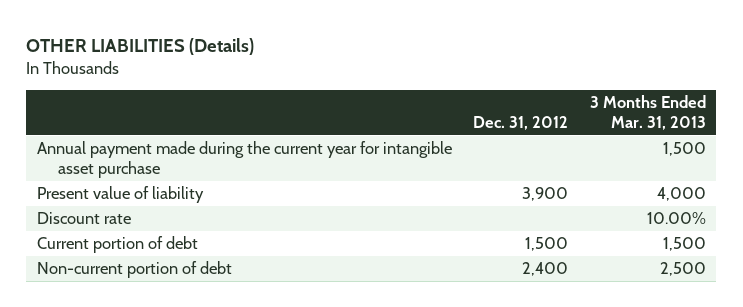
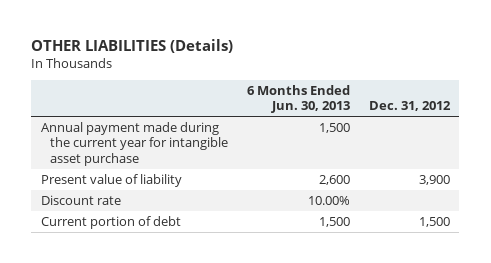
- | Dec. 31, 2012 | 3 Months Ended Mar. 31, 2013
+ | 6 Months Ended Jun. 30, 2013 | Dec. 31, 2012
- Non-current portion of debt | 2,400 | 2,500

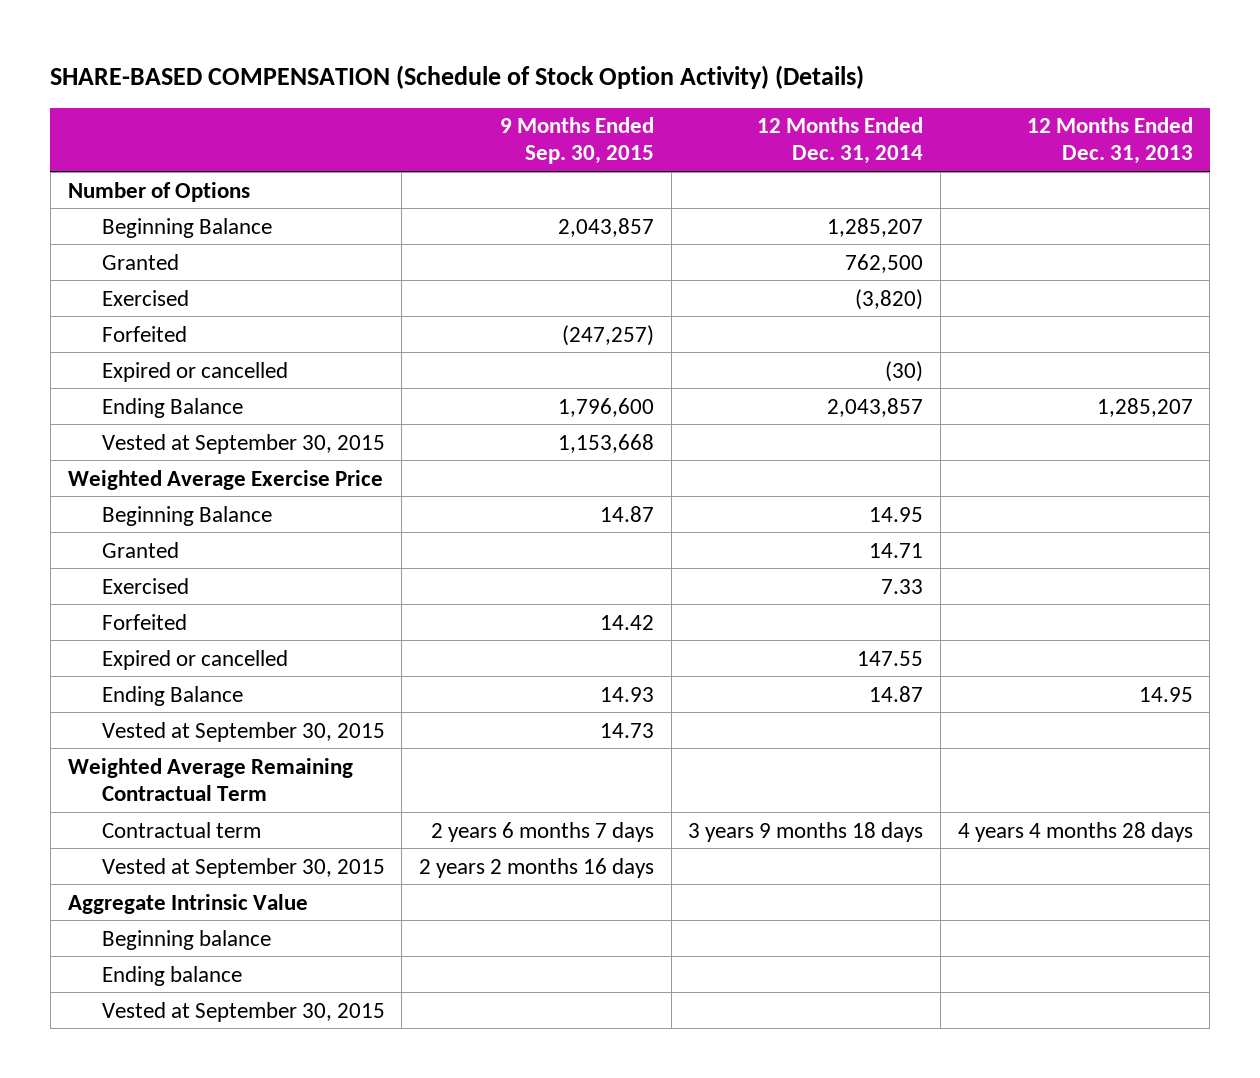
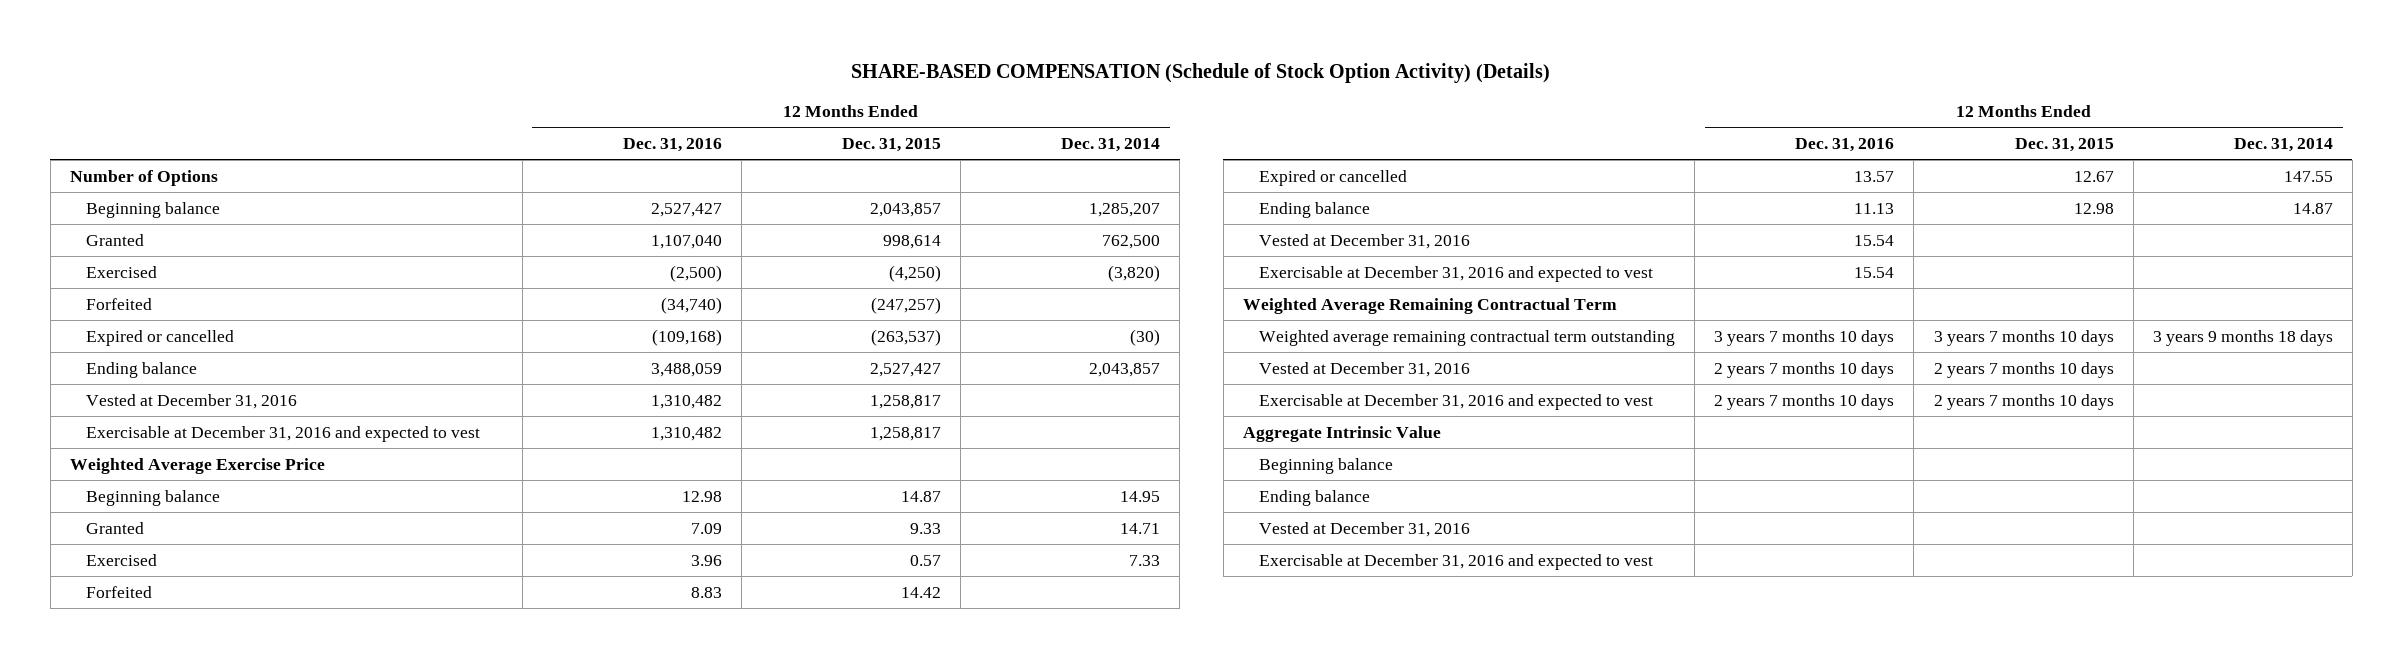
- | 9 Months Ended Sep. 30, 2015 | 12 Months Ended Dec. 31, 2014 | 12 Months Ended Dec. 31, 2013
+ | 12 Months Ended Dec. 31, 2016 | 12 Months Ended Dec. 31, 2015 | 12 Months Ended Dec. 31, 2014
- Beginning Balance | 2,043,857 | 1,285,207 |
+ Beginning balance | 2,527,427 | 2,043,857 | 1,285,207
- Ending Balance | 1,796,600 | 2,043,857 | 1,285,207
- Vested at September 30, 2015 | 1,153,668 | |
+ Ending balance | 3,488,059 | 2,527,427 | 2,043,857
+ Vested at December 31, 2016 | 1,310,482 | 1,258,817 |
+ Exercisable at December 31, 2016 and expected to vest | 1,310,482 | 1,258,817 |
- Beginning Balance | 14.87 | 14.95 |
+ Beginning balance | 12.98 | 14.87 | 14.95
- Ending Balance | 14.93 | 14.87 | 14.95
- Vested at September 30, 2015 | 14.73 | |
+ Ending balance | 11.13 | 12.98 | 14.87
+ Vested at December 31, 2016 | 15.54 | |
+ Exercisable at December 31, 2016 and expected to vest | 15.54 | |
- Contractual term | 2 years 6 months 7 days | 3 years 9 months 18 days | 4 years 4 months 28 days
- Vested at September 30, 2015 | 2 years 2 months 16 days | |
+ Weighted average remaining contractual term outstanding | 3 years 7 months 10 days | 3 years 7 months 10 days | 3 years 9 months 18 days
+ Vested at December 31, 2016 | 2 years 7 months 10 days | 2 years 7 months 10 days |
+ Exercisable at December 31, 2016 and expected to vest | 2 years 7 months 10 days | 2 years 7 months 10 days |
- Vested at September 30, 2015
+ Vested at December 31, 2016
+ Exercisable at December 31, 2016 and expected to vest

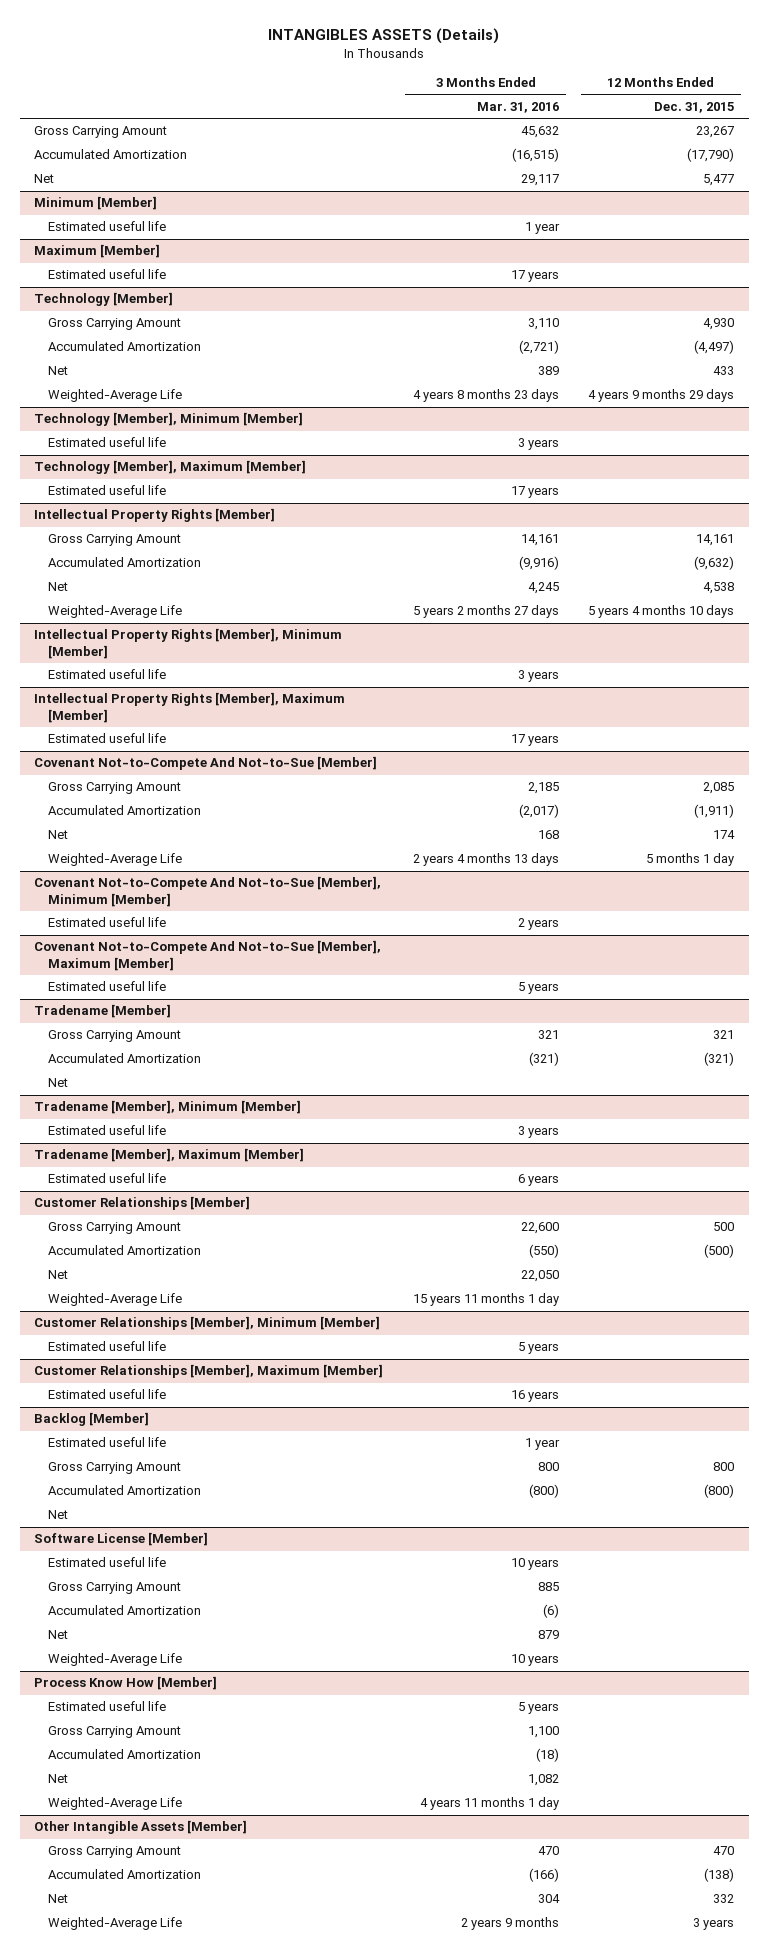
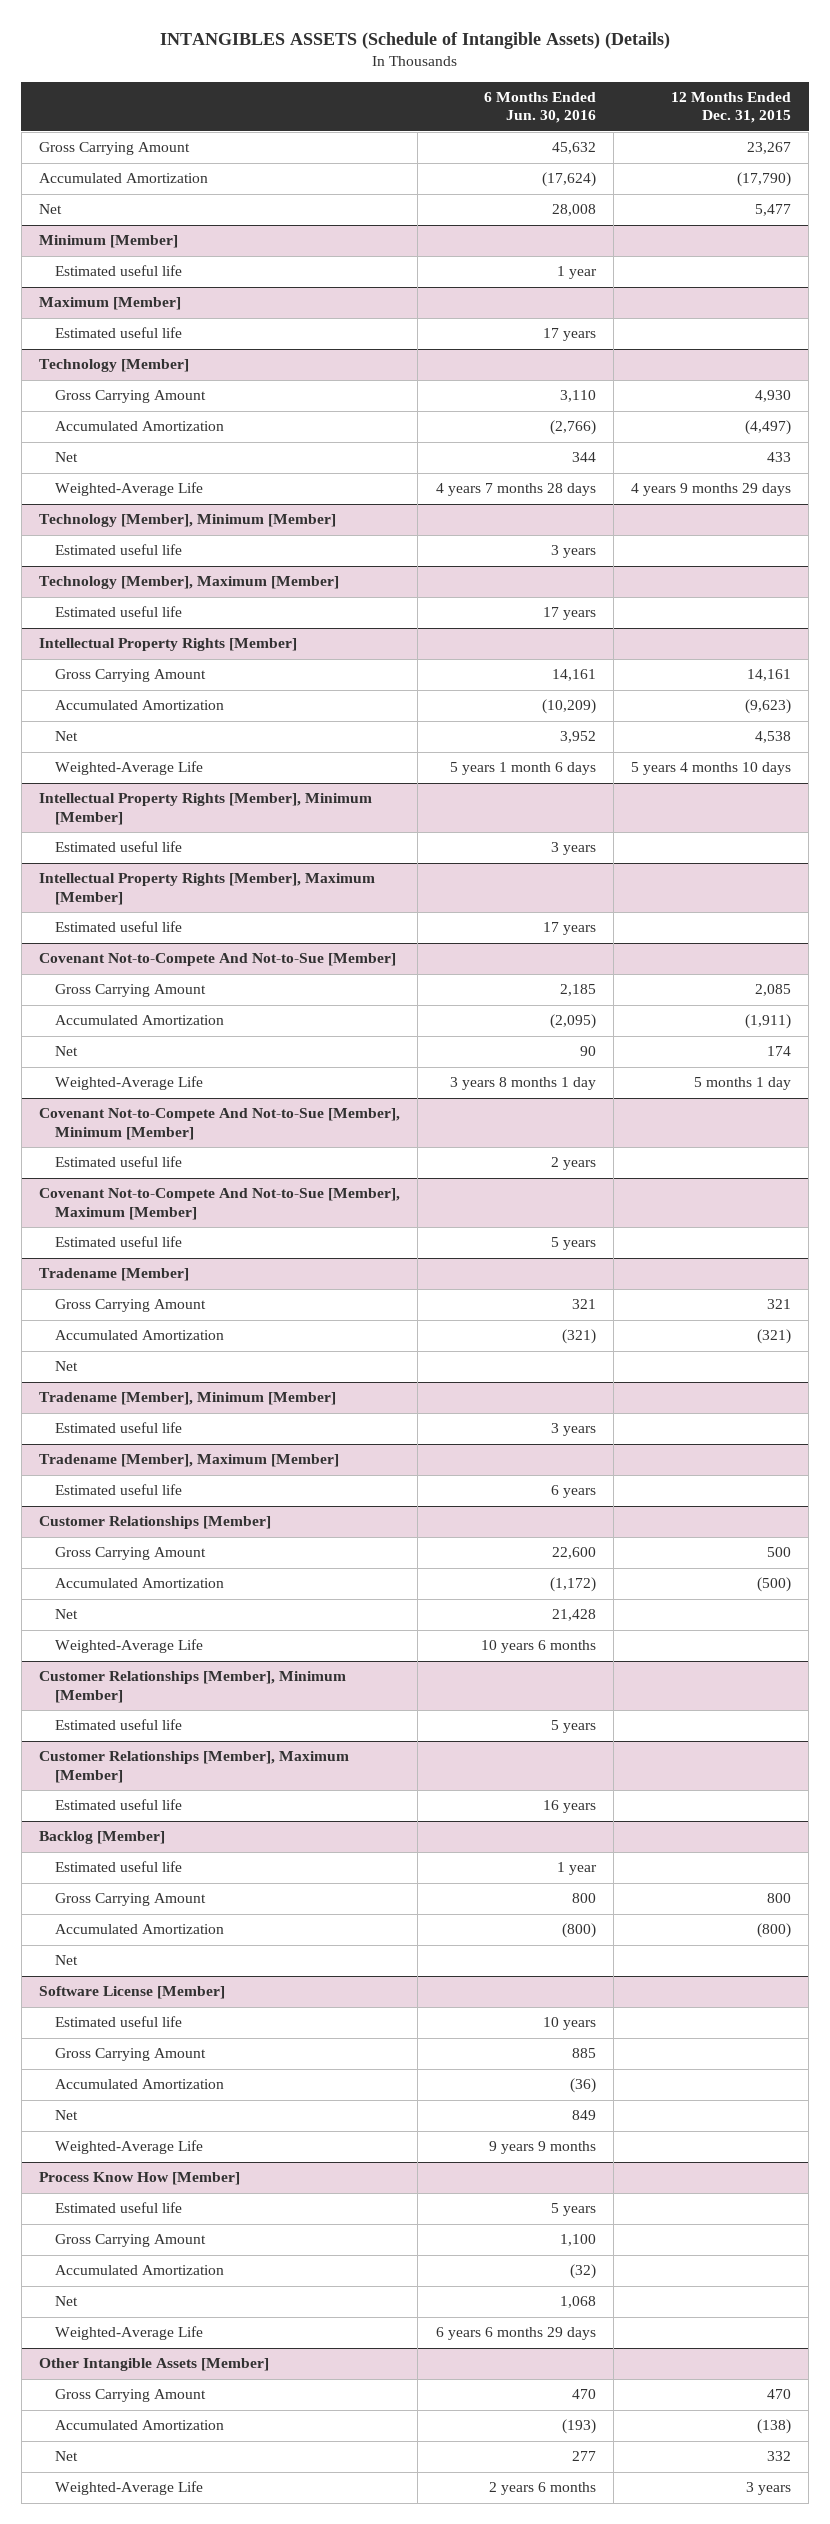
- INTANGIBLES ASSETS (Details)
+ INTANGIBLES ASSETS (Schedule of Intangible Assets) (Details)
- | 3 Months Ended Mar. 31, 2016 | 12 Months Ended Dec. 31, 2015
+ | 6 Months Ended Jun. 30, 2016 | 12 Months Ended Dec. 31, 2015
@ Intellectual Property Rights [Member]
- Accumulated Amortization | (9,916) | (9,632)
+ Accumulated Amortization | (10,209) | (9,623)

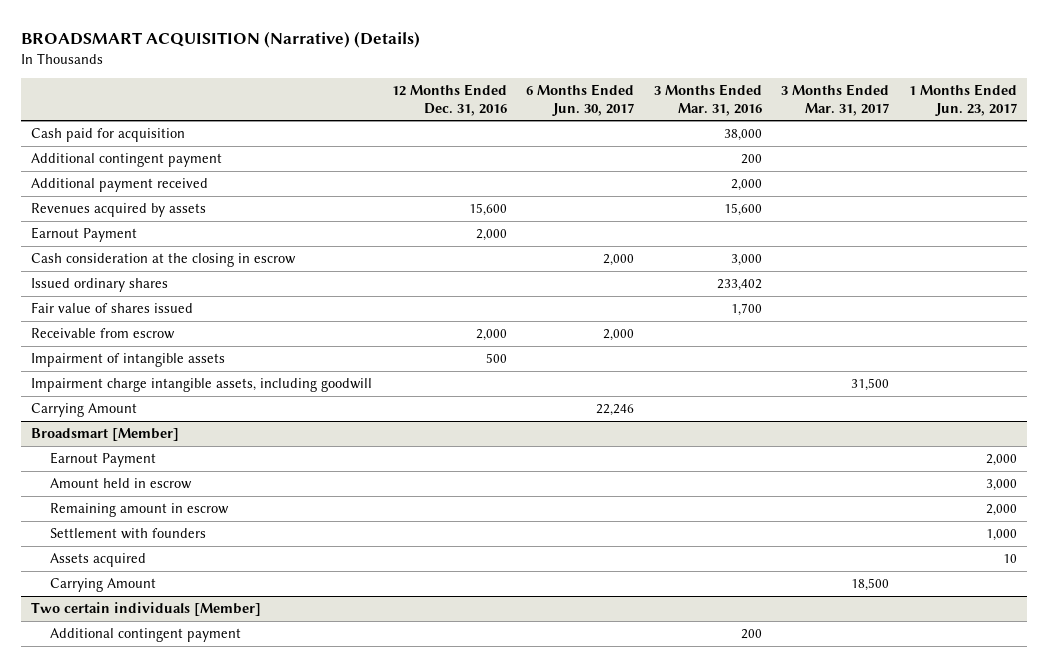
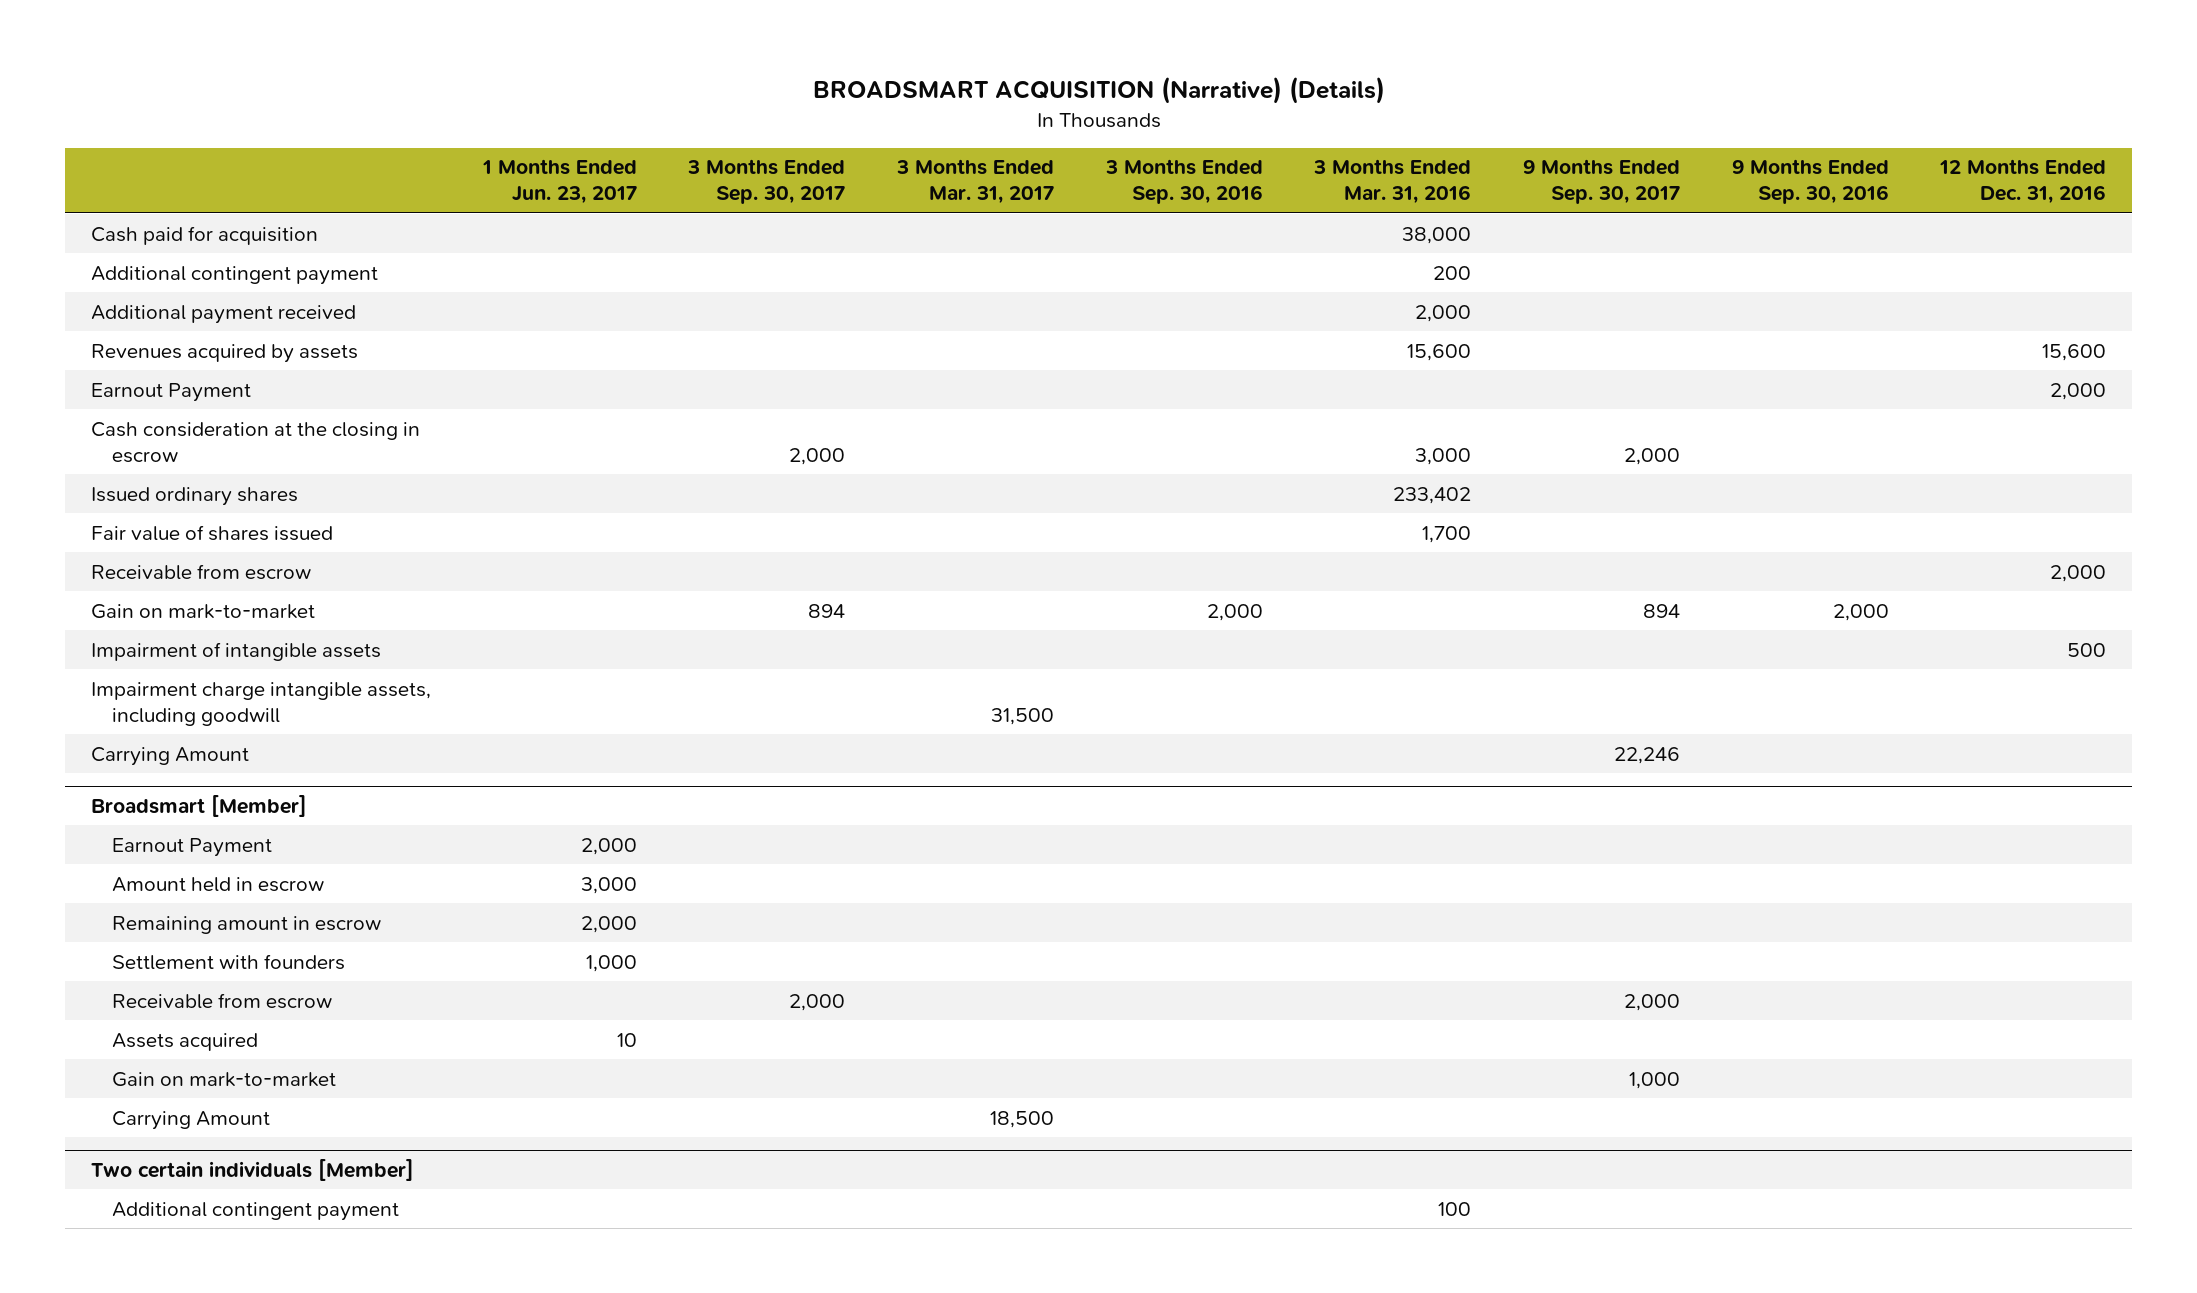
- | 12 Months Ended Dec. 31, 2016 | 6 Months Ended Jun. 30, 2017 | 3 Months Ended Mar. 31, 2016 | 3 Months Ended Mar. 31, 2017 | 1 Months Ended Jun. 23, 2017
+ | 1 Months Ended Jun. 23, 2017 | 3 Months Ended Sep. 30, 2017 | 3 Months Ended Mar. 31, 2017 | 3 Months Ended Sep. 30, 2016 | 3 Months Ended Mar. 31, 2016 | 9 Months Ended Sep. 30, 2017 | 9 Months Ended Sep. 30, 2016 | 12 Months Ended Dec. 31, 2016
+ Gain on mark-to-market | | 894 | | 2,000 | | 894 | 2,000 |
@ Broadsmart [Member]
+ Receivable from escrow | | 2,000 | | | | 2,000 | |
+ Gain on mark-to-market | | | | | | 1,000 | |
@ Two certain individuals [Member]
- Additional contingent payment | | | 200 | |
+ Additional contingent payment | | | | | 100 | | |

